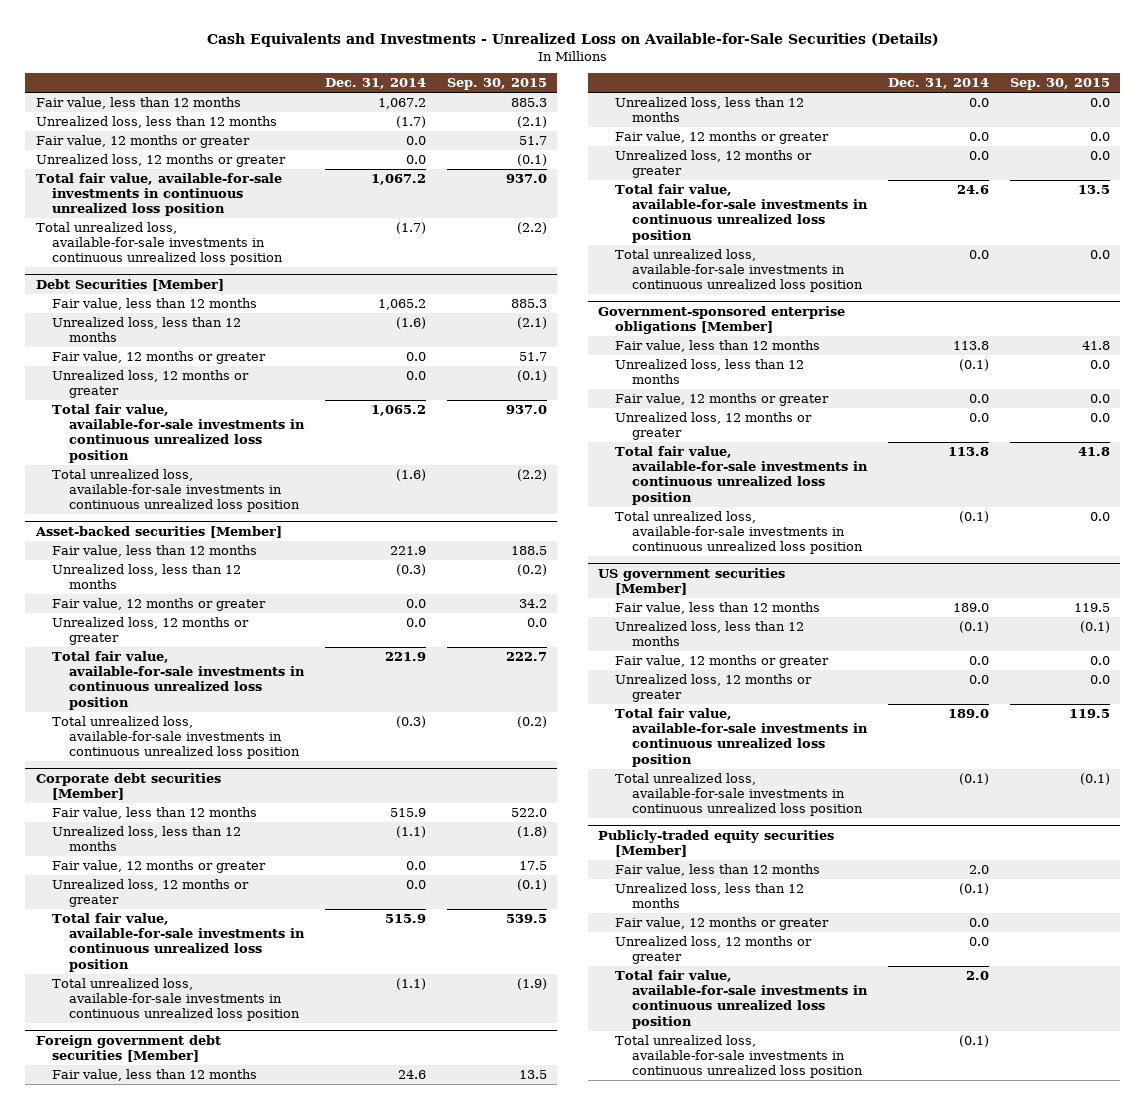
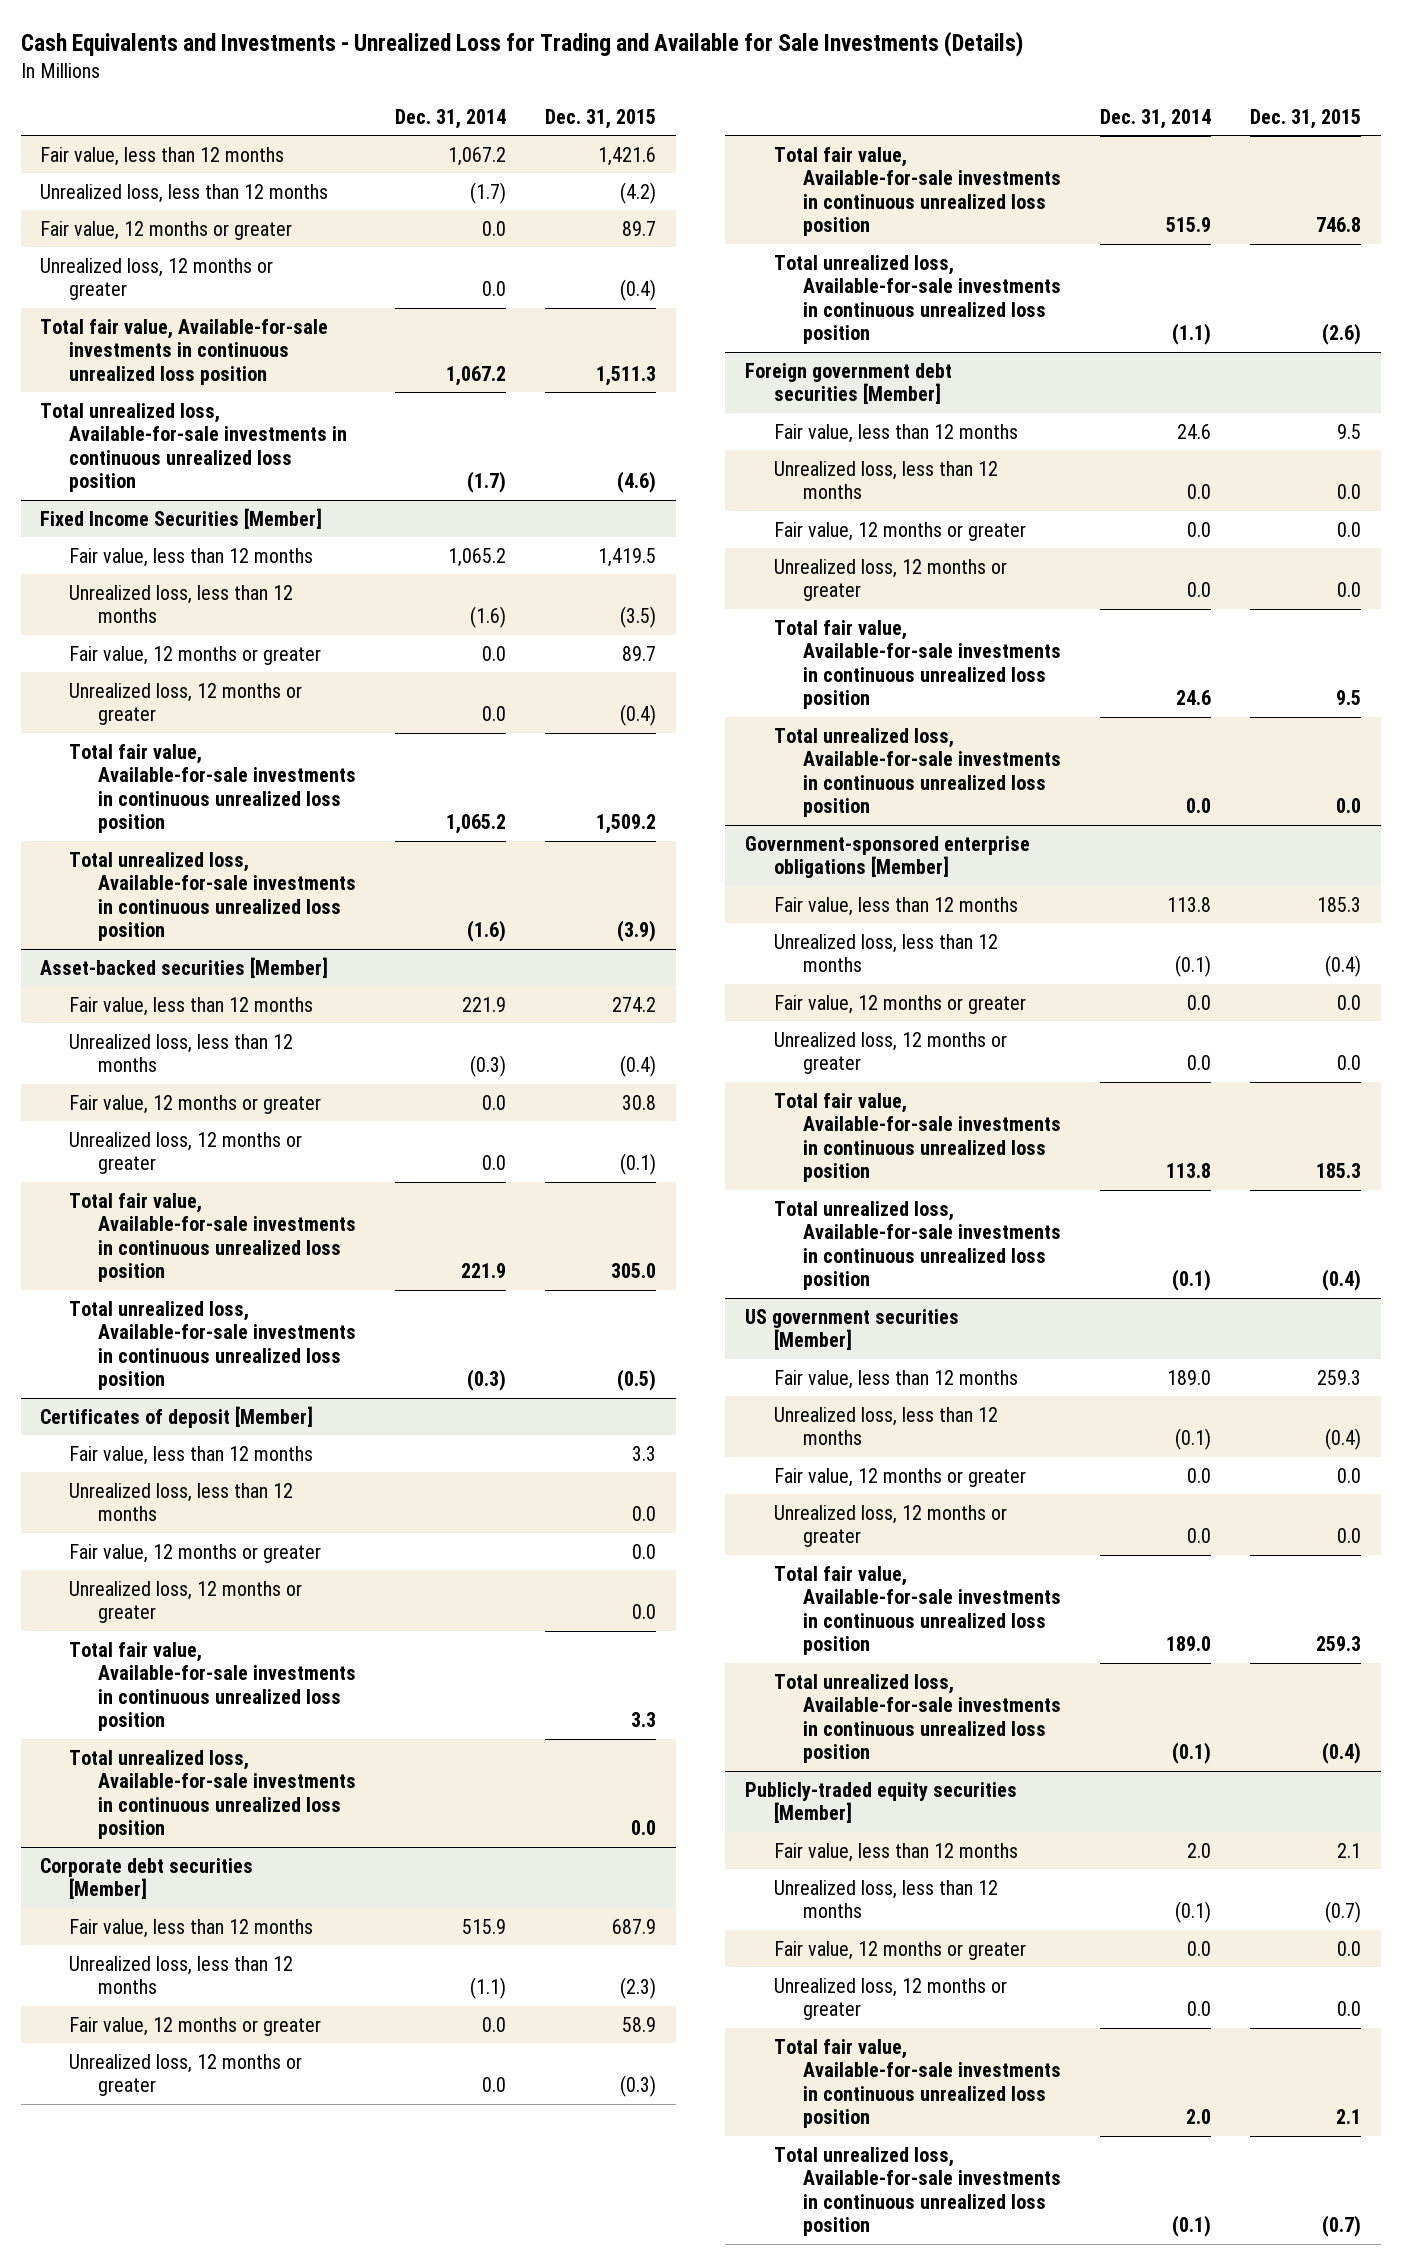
- Cash Equivalents and Investments - Unrealized Loss on Available-for-Sale Securities (Details)
+ Cash Equivalents and Investments - Unrealized Loss for Trading and Available for Sale Investments (Details)
- | Dec. 31, 2014 | Sep. 30, 2015
+ | Dec. 31, 2014 | Dec. 31, 2015
- Total fair value, available-for-sale investments in continuous unrealized loss position | 1,067.2 | 937.0
- Total unrealized loss, available-for-sale investments in continuous unrealized loss position | (1.7) | (2.2)
- Debt Securities [Member]
+ Total fair value, Available-for-sale investments in continuous unrealized loss position | 1,067.2 | 1,511.3
+ Total unrealized loss, Available-for-sale investments in continuous unrealized loss position | (1.7) | (4.6)
+ Fixed Income Securities [Member]
- Total fair value, available-for-sale investments in continuous unrealized loss position | 1,065.2 | 937.0
- Total unrealized loss, available-for-sale investments in continuous unrealized loss position | (1.6) | (2.2)
+ Total fair value, Available-for-sale investments in continuous unrealized loss position | 1,065.2 | 1,509.2
+ Total unrealized loss, Available-for-sale investments in continuous unrealized loss position | (1.6) | (3.9)
@ Asset-backed securities [Member]
- Total fair value, available-for-sale investments in continuous unrealized loss position | 221.9 | 222.7
- Total unrealized loss, available-for-sale investments in continuous unrealized loss position | (0.3) | (0.2)
+ Total fair value, Available-for-sale investments in continuous unrealized loss position | 221.9 | 305.0
+ Total unrealized loss, Available-for-sale investments in continuous unrealized loss position | (0.3) | (0.5)
+ Certificates of deposit [Member]
+ Fair value, less than 12 months | | 3.3
+ Unrealized loss, less than 12 months | | 0.0
+ Fair value, 12 months or greater | | 0.0
+ Unrealized loss, 12 months or greater | | 0.0
+ Total fair value, Available-for-sale investments in continuous unrealized loss position | | 3.3
+ Total unrealized loss, Available-for-sale investments in continuous unrealized loss position | | 0.0
@ Corporate debt securities [Member]
- Total fair value, available-for-sale investments in continuous unrealized loss position | 515.9 | 539.5
- Total unrealized loss, available-for-sale investments in continuous unrealized loss position | (1.1) | (1.9)
+ Total fair value, Available-for-sale investments in continuous unrealized loss position | 515.9 | 746.8
+ Total unrealized loss, Available-for-sale investments in continuous unrealized loss position | (1.1) | (2.6)
@ Foreign government debt securities [Member]
- Total fair value, available-for-sale investments in continuous unrealized loss position | 24.6 | 13.5
- Total unrealized loss, available-for-sale investments in continuous unrealized loss position | 0.0 | 0.0
+ Total fair value, Available-for-sale investments in continuous unrealized loss position | 24.6 | 9.5
+ Total unrealized loss, Available-for-sale investments in continuous unrealized loss position | 0.0 | 0.0
@ Government-sponsored enterprise obligations [Member]
- Total fair value, available-for-sale investments in continuous unrealized loss position | 113.8 | 41.8
- Total unrealized loss, available-for-sale investments in continuous unrealized loss position | (0.1) | 0.0
+ Total fair value, Available-for-sale investments in continuous unrealized loss position | 113.8 | 185.3
+ Total unrealized loss, Available-for-sale investments in continuous unrealized loss position | (0.1) | (0.4)
@ US government securities [Member]
- Total fair value, available-for-sale investments in continuous unrealized loss position | 189.0 | 119.5
- Total unrealized loss, available-for-sale investments in continuous unrealized loss position | (0.1) | (0.1)
+ Total fair value, Available-for-sale investments in continuous unrealized loss position | 189.0 | 259.3
+ Total unrealized loss, Available-for-sale investments in continuous unrealized loss position | (0.1) | (0.4)
@ Publicly-traded equity securities [Member]
- Total fair value, available-for-sale investments in continuous unrealized loss position | 2.0 |
- Total unrealized loss, available-for-sale investments in continuous unrealized loss position | (0.1) |
+ Total fair value, Available-for-sale investments in continuous unrealized loss position | 2.0 | 2.1
+ Total unrealized loss, Available-for-sale investments in continuous unrealized loss position | (0.1) | (0.7)

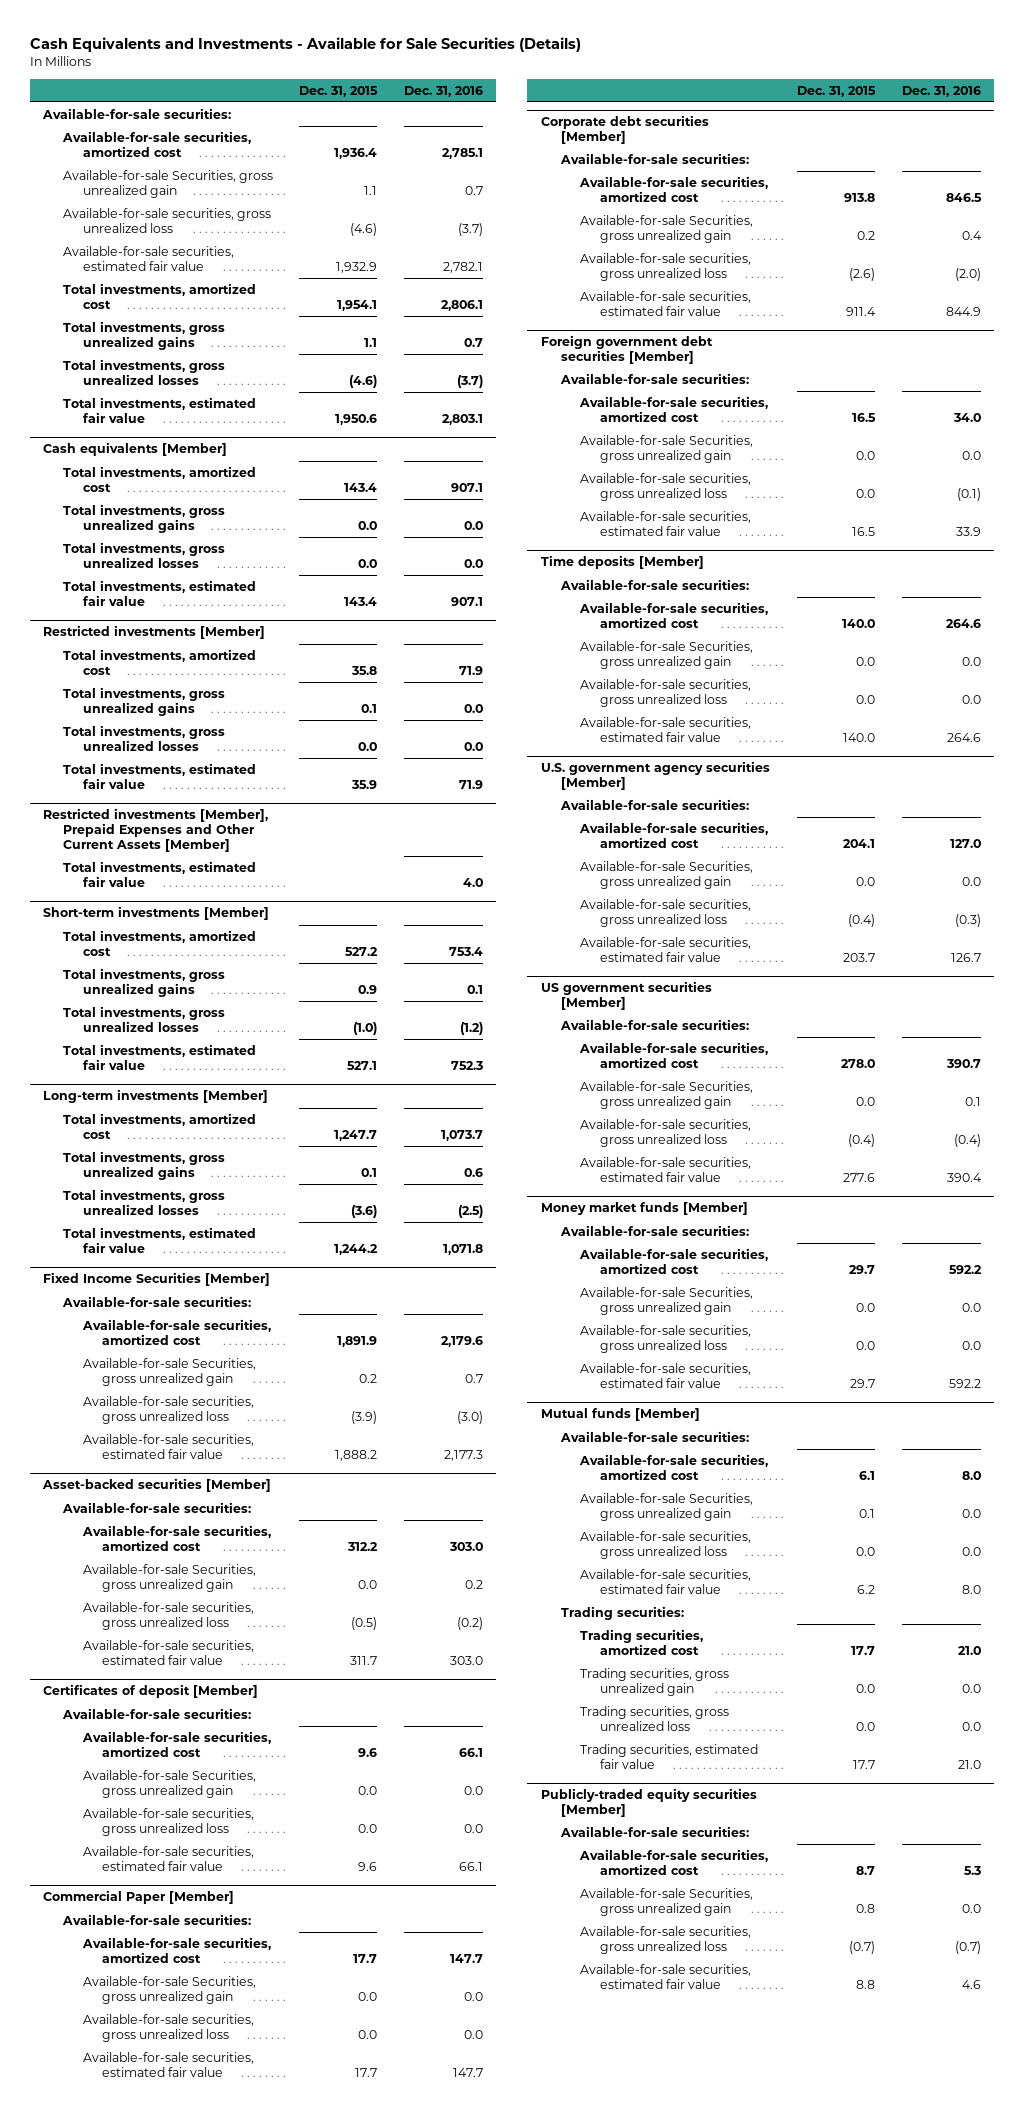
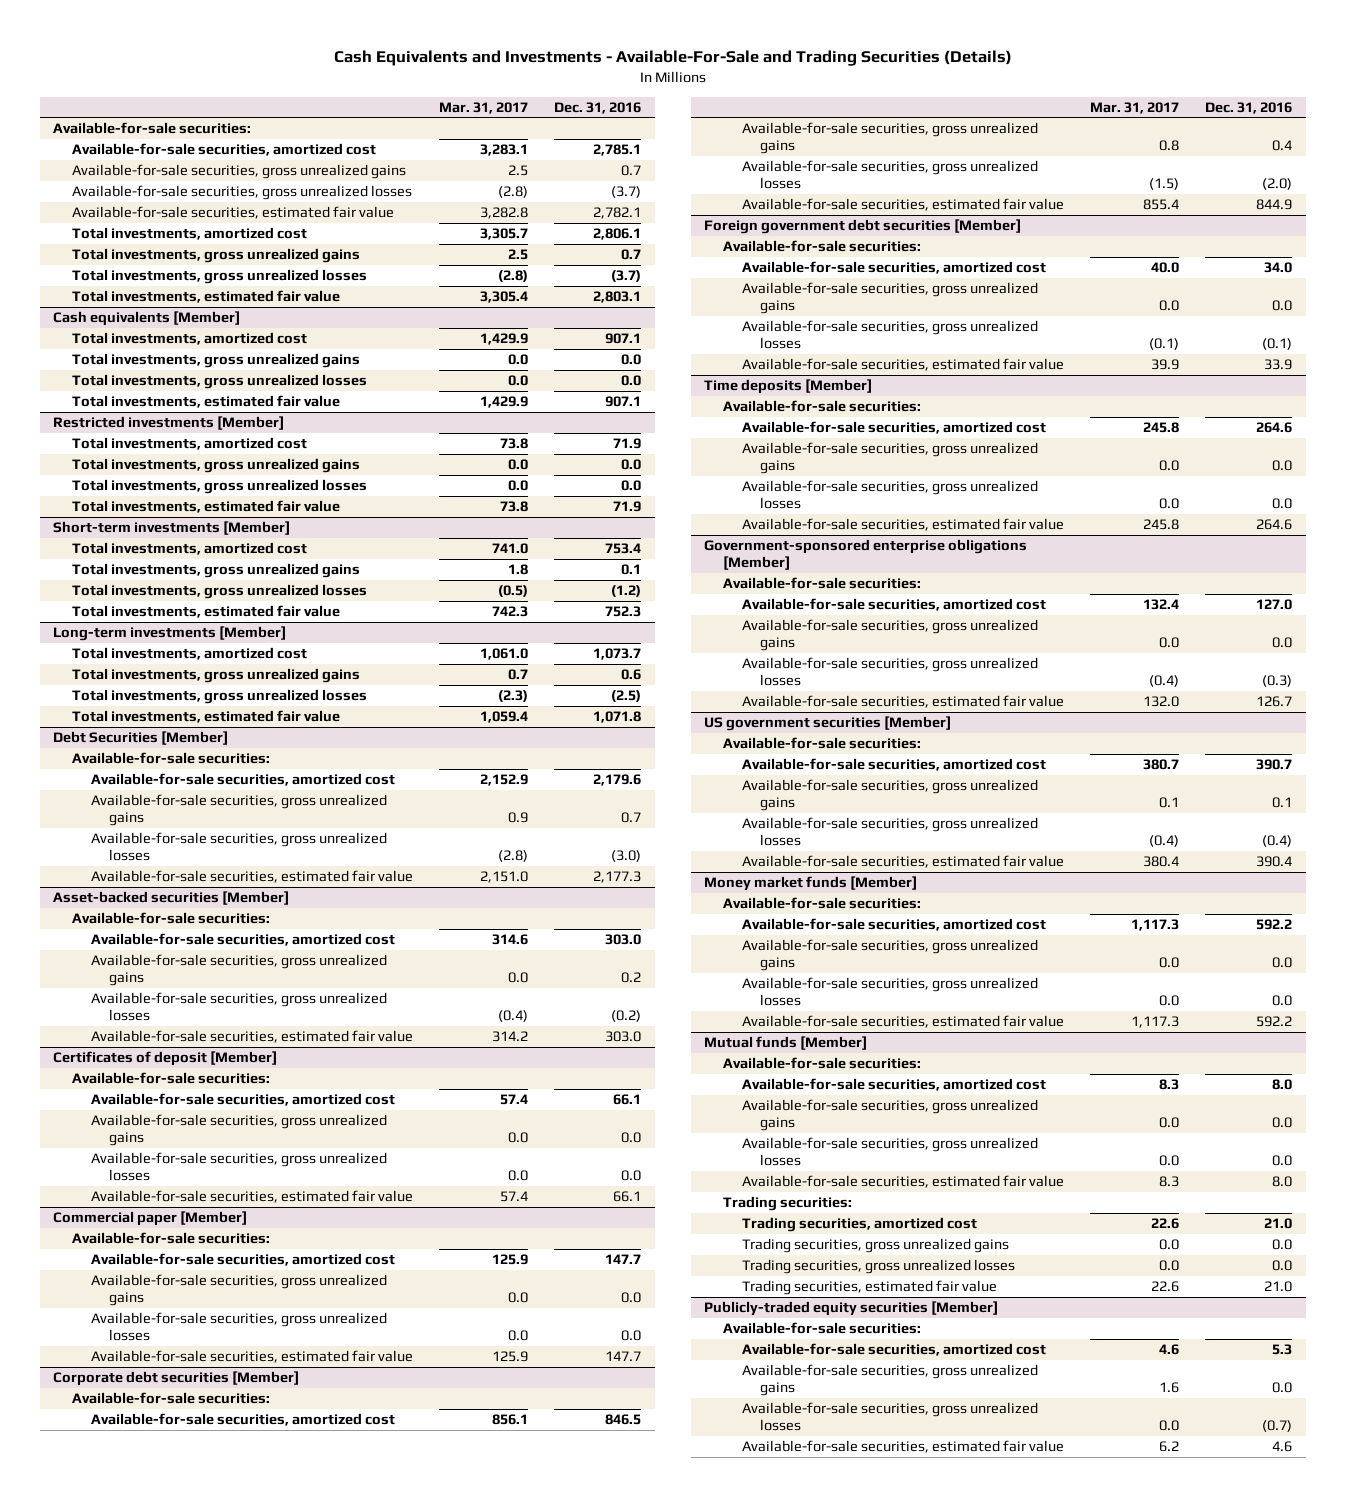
- Cash Equivalents and Investments - Available for Sale Securities (Details)
+ Cash Equivalents and Investments - Available-For-Sale and Trading Securities (Details)
- | Dec. 31, 2015 | Dec. 31, 2016
+ | Mar. 31, 2017 | Dec. 31, 2016
- Available-for-sale Securities, gross unrealized gain | 1.1 | 0.7
- Available-for-sale securities, gross unrealized loss | (4.6) | (3.7)
+ Available-for-sale securities, gross unrealized gains | 2.5 | 0.7
+ Available-for-sale securities, gross unrealized losses | (2.8) | (3.7)
- Restricted investments [Member], Prepaid Expenses and Other Current Assets [Member]
- Total investments, estimated fair value | | 4.0
- Fixed Income Securities [Member]
+ Debt Securities [Member]
- Available-for-sale Securities, gross unrealized gain | 0.2 | 0.7
- Available-for-sale securities, gross unrealized loss | (3.9) | (3.0)
+ Available-for-sale securities, gross unrealized gains | 0.9 | 0.7
+ Available-for-sale securities, gross unrealized losses | (2.8) | (3.0)
@ Asset-backed securities [Member]
- Available-for-sale Securities, gross unrealized gain | 0.0 | 0.2
- Available-for-sale securities, gross unrealized loss | (0.5) | (0.2)
+ Available-for-sale securities, gross unrealized gains | 0.0 | 0.2
+ Available-for-sale securities, gross unrealized losses | (0.4) | (0.2)
@ Certificates of deposit [Member]
- Available-for-sale Securities, gross unrealized gain | 0.0 | 0.0
- Available-for-sale securities, gross unrealized loss | 0.0 | 0.0
+ Available-for-sale securities, gross unrealized gains | 0.0 | 0.0
+ Available-for-sale securities, gross unrealized losses | 0.0 | 0.0
- Commercial Paper [Member]
+ Commercial paper [Member]
- Available-for-sale Securities, gross unrealized gain | 0.0 | 0.0
- Available-for-sale securities, gross unrealized loss | 0.0 | 0.0
+ Available-for-sale securities, gross unrealized gains | 0.0 | 0.0
+ Available-for-sale securities, gross unrealized losses | 0.0 | 0.0
@ Corporate debt securities [Member]
- Available-for-sale Securities, gross unrealized gain | 0.2 | 0.4
- Available-for-sale securities, gross unrealized loss | (2.6) | (2.0)
+ Available-for-sale securities, gross unrealized gains | 0.8 | 0.4
+ Available-for-sale securities, gross unrealized losses | (1.5) | (2.0)
@ Foreign government debt securities [Member]
- Available-for-sale Securities, gross unrealized gain | 0.0 | 0.0
- Available-for-sale securities, gross unrealized loss | 0.0 | (0.1)
+ Available-for-sale securities, gross unrealized gains | 0.0 | 0.0
+ Available-for-sale securities, gross unrealized losses | (0.1) | (0.1)
@ Time deposits [Member]
- Available-for-sale Securities, gross unrealized gain | 0.0 | 0.0
- Available-for-sale securities, gross unrealized loss | 0.0 | 0.0
+ Available-for-sale securities, gross unrealized gains | 0.0 | 0.0
+ Available-for-sale securities, gross unrealized losses | 0.0 | 0.0
- U.S. government agency securities [Member]
+ Government-sponsored enterprise obligations [Member]
- Available-for-sale Securities, gross unrealized gain | 0.0 | 0.0
- Available-for-sale securities, gross unrealized loss | (0.4) | (0.3)
+ Available-for-sale securities, gross unrealized gains | 0.0 | 0.0
+ Available-for-sale securities, gross unrealized losses | (0.4) | (0.3)
@ US government securities [Member]
- Available-for-sale Securities, gross unrealized gain | 0.0 | 0.1
- Available-for-sale securities, gross unrealized loss | (0.4) | (0.4)
+ Available-for-sale securities, gross unrealized gains | 0.1 | 0.1
+ Available-for-sale securities, gross unrealized losses | (0.4) | (0.4)
@ Money market funds [Member]
- Available-for-sale Securities, gross unrealized gain | 0.0 | 0.0
- Available-for-sale securities, gross unrealized loss | 0.0 | 0.0
+ Available-for-sale securities, gross unrealized gains | 0.0 | 0.0
+ Available-for-sale securities, gross unrealized losses | 0.0 | 0.0
@ Mutual funds [Member]
- Available-for-sale Securities, gross unrealized gain | 0.1 | 0.0
- Available-for-sale securities, gross unrealized loss | 0.0 | 0.0
+ Available-for-sale securities, gross unrealized gains | 0.0 | 0.0
+ Available-for-sale securities, gross unrealized losses | 0.0 | 0.0
- Trading securities, gross unrealized gain | 0.0 | 0.0
- Trading securities, gross unrealized loss | 0.0 | 0.0
+ Trading securities, gross unrealized gains | 0.0 | 0.0
+ Trading securities, gross unrealized losses | 0.0 | 0.0
@ Publicly-traded equity securities [Member]
- Available-for-sale Securities, gross unrealized gain | 0.8 | 0.0
- Available-for-sale securities, gross unrealized loss | (0.7) | (0.7)
+ Available-for-sale securities, gross unrealized gains | 1.6 | 0.0
+ Available-for-sale securities, gross unrealized losses | 0.0 | (0.7)

